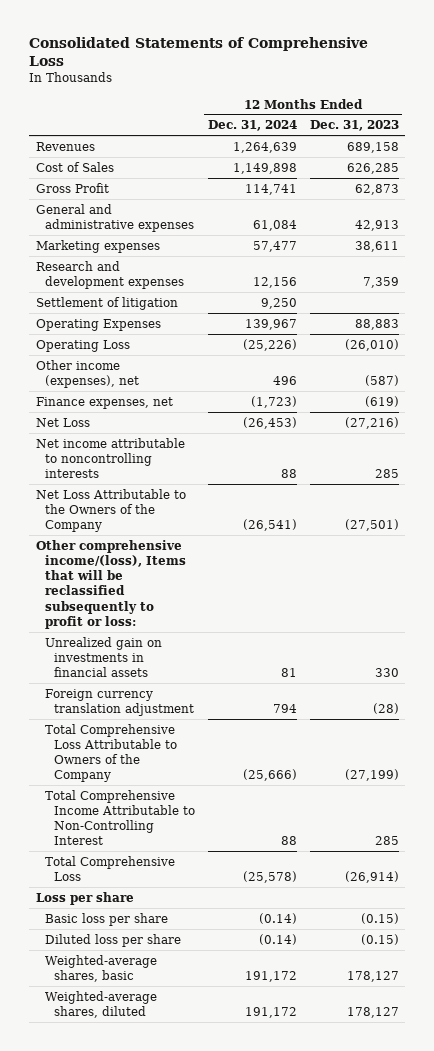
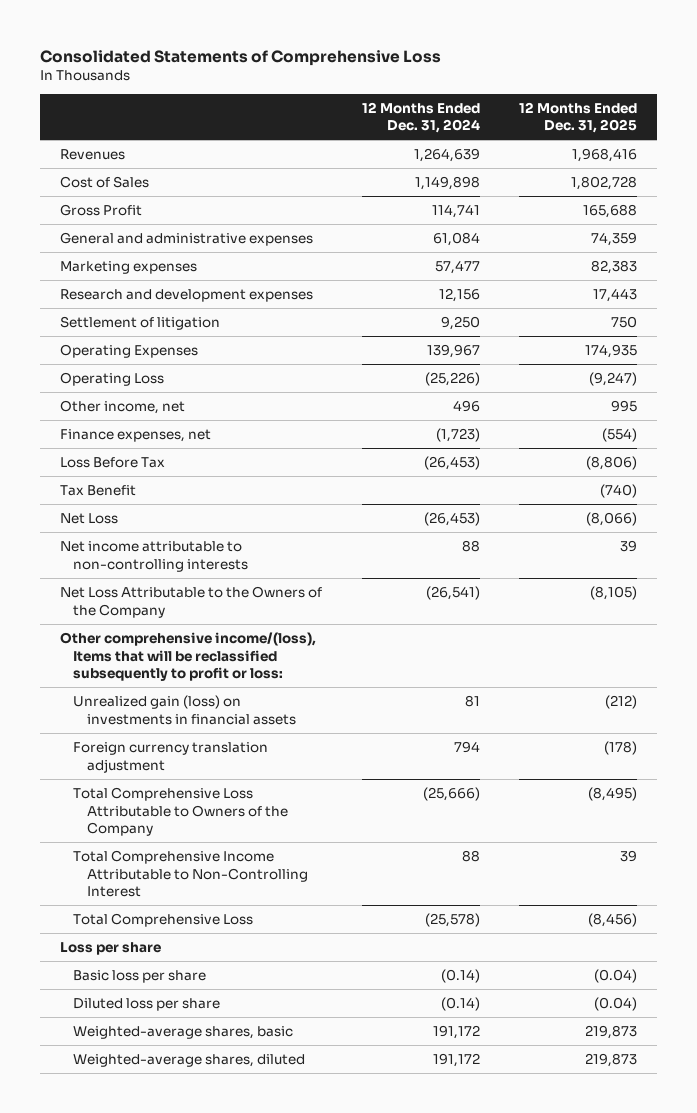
- | 12 Months Ended Dec. 31, 2024 | 12 Months Ended Dec. 31, 2023
+ | 12 Months Ended Dec. 31, 2024 | 12 Months Ended Dec. 31, 2025
- Other income (expenses), net | 496 | (587)
+ Other income, net | 496 | 995
+ Loss Before Tax | (26,453) | (8,806)
+ Tax Benefit | | (740)
- Net income attributable to noncontrolling interests | 88 | 285
+ Net income attributable to non-controlling interests | 88 | 39
- Unrealized gain on investments in financial assets | 81 | 330
+ Unrealized gain (loss) on investments in financial assets | 81 | (212)

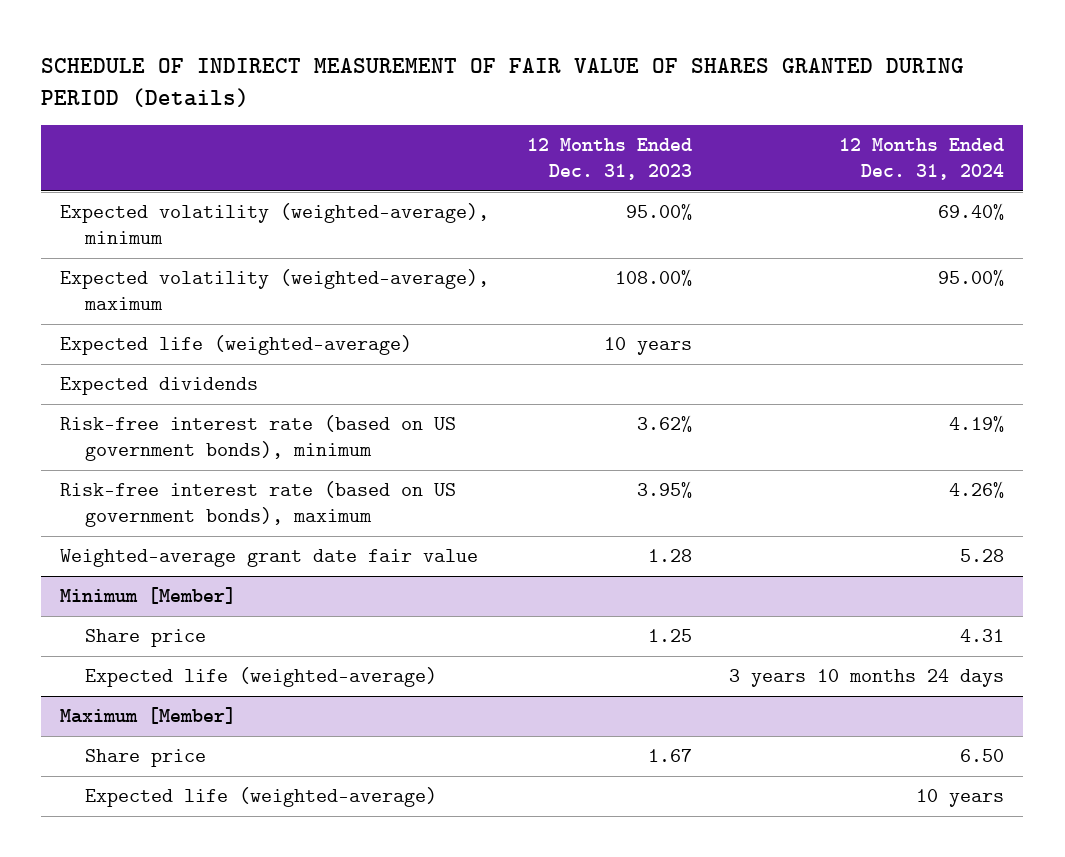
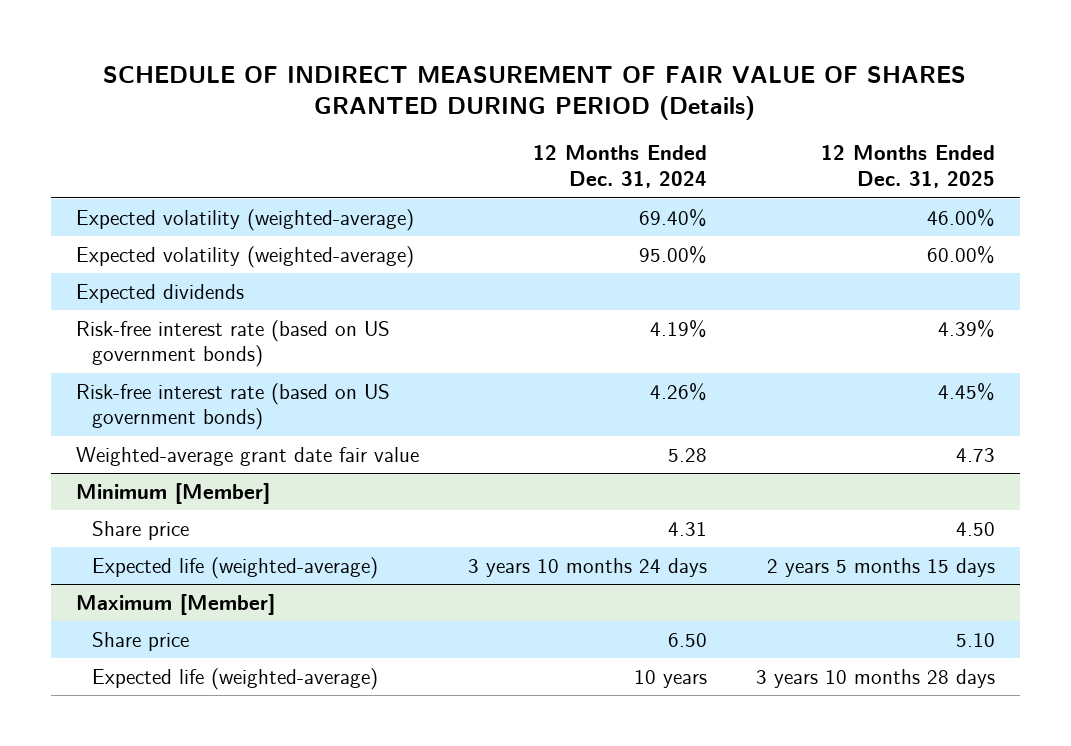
- | 12 Months Ended Dec. 31, 2023 | 12 Months Ended Dec. 31, 2024
+ | 12 Months Ended Dec. 31, 2024 | 12 Months Ended Dec. 31, 2025
- Expected volatility (weighted-average), minimum | 95.00% | 69.40%
- Expected volatility (weighted-average), maximum | 108.00% | 95.00%
- Expected life (weighted-average) | 10 years |
+ Expected volatility (weighted-average) | 69.40% | 46.00%
+ Expected volatility (weighted-average) | 95.00% | 60.00%
- Risk-free interest rate (based on US government bonds), minimum | 3.62% | 4.19%
- Risk-free interest rate (based on US government bonds), maximum | 3.95% | 4.26%
+ Risk-free interest rate (based on US government bonds) | 4.19% | 4.39%
+ Risk-free interest rate (based on US government bonds) | 4.26% | 4.45%

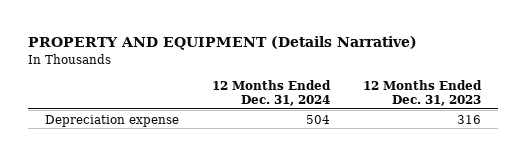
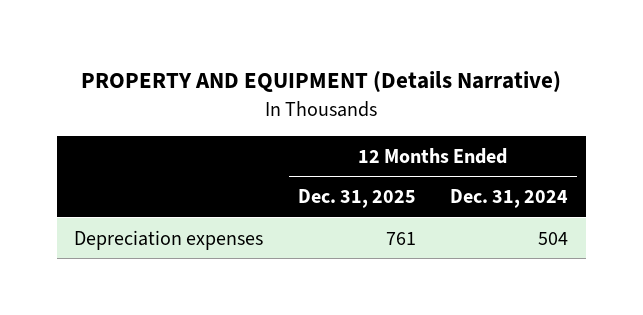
- | 12 Months Ended Dec. 31, 2024 | 12 Months Ended Dec. 31, 2023
+ | 12 Months Ended Dec. 31, 2025 | 12 Months Ended Dec. 31, 2024
- Depreciation expense | 504 | 316
+ Depreciation expenses | 761 | 504

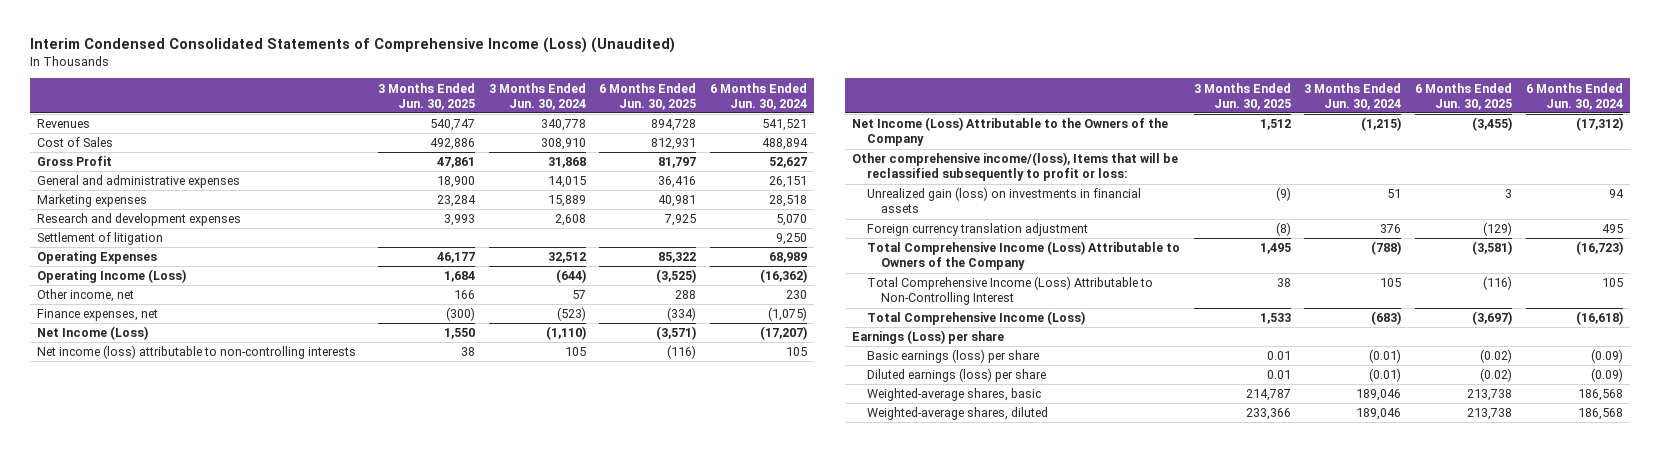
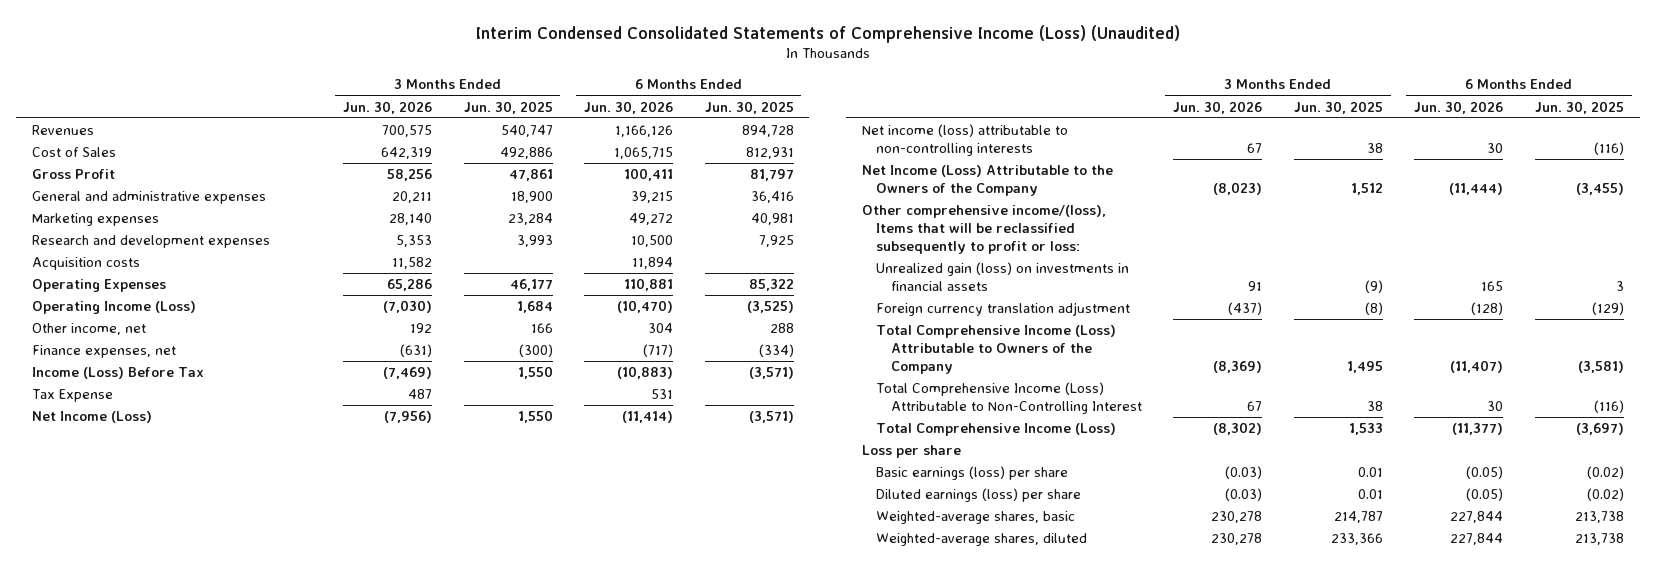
- | 3 Months Ended Jun. 30, 2025 | 3 Months Ended Jun. 30, 2024 | 6 Months Ended Jun. 30, 2025 | 6 Months Ended Jun. 30, 2024
+ | 3 Months Ended Jun. 30, 2026 | 3 Months Ended Jun. 30, 2025 | 6 Months Ended Jun. 30, 2026 | 6 Months Ended Jun. 30, 2025
- Settlement of litigation | | | | 9,250
+ Acquisition costs | 11,582 | | 11,894 |
+ Income (Loss) Before Tax | (7,469) | 1,550 | (10,883) | (3,571)
+ Tax Expense | 487 | | 531 |
- Earnings (Loss) per share
+ Loss per share

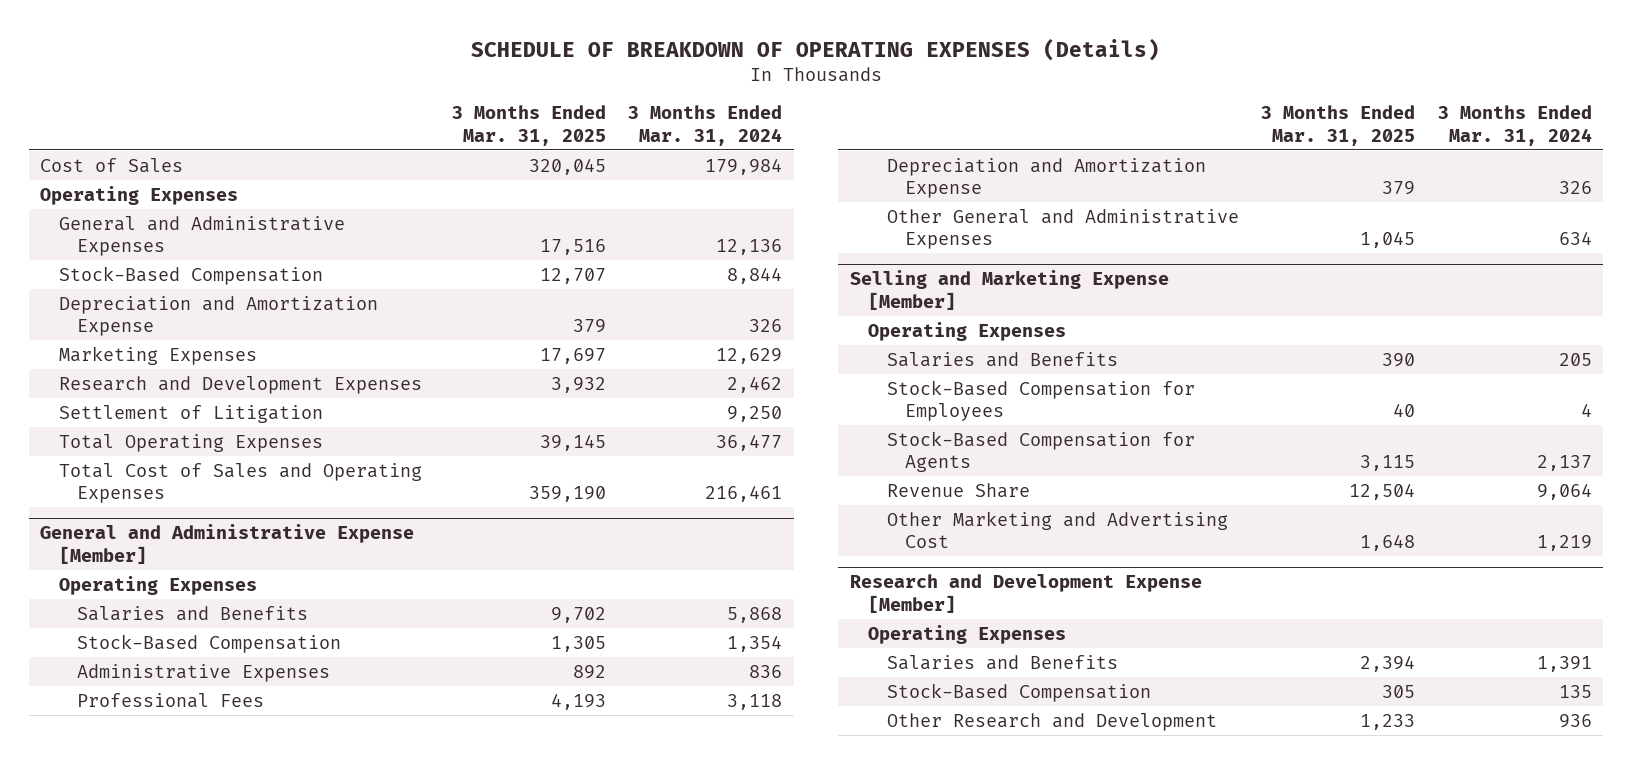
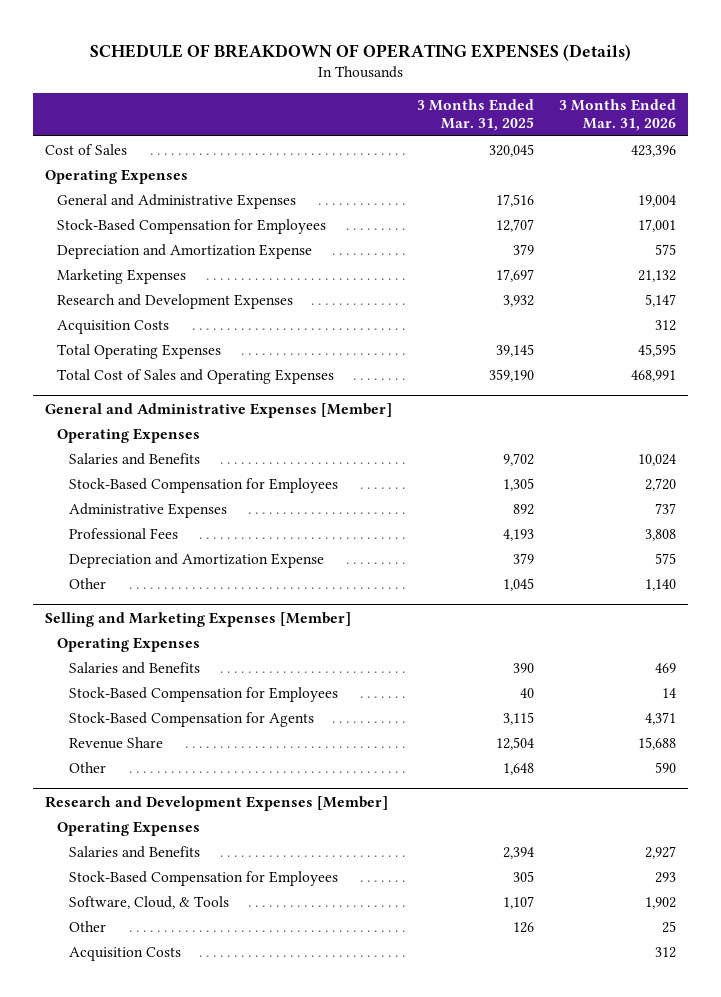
- | 3 Months Ended Mar. 31, 2025 | 3 Months Ended Mar. 31, 2024
+ | 3 Months Ended Mar. 31, 2025 | 3 Months Ended Mar. 31, 2026
- Stock-Based Compensation | 12,707 | 8,844
+ Stock-Based Compensation for Employees | 12,707 | 17,001
- Settlement of Litigation | | 9,250
+ Acquisition Costs | | 312
- General and Administrative Expense [Member]
+ General and Administrative Expenses [Member]
- Stock-Based Compensation | 1,305 | 1,354
+ Stock-Based Compensation for Employees | 1,305 | 2,720
- Other General and Administrative Expenses | 1,045 | 634
- Selling and Marketing Expense [Member]
+ Other | 1,045 | 1,140
+ Selling and Marketing Expenses [Member]
- Other Marketing and Advertising Cost | 1,648 | 1,219
- Research and Development Expense [Member]
+ Other | 1,648 | 590
+ Research and Development Expenses [Member]
- Stock-Based Compensation | 305 | 135
- Other Research and Development | 1,233 | 936
+ Stock-Based Compensation for Employees | 305 | 293
+ Software, Cloud, & Tools | 1,107 | 1,902
+ Other | 126 | 25
+ Acquisition Costs | | 312

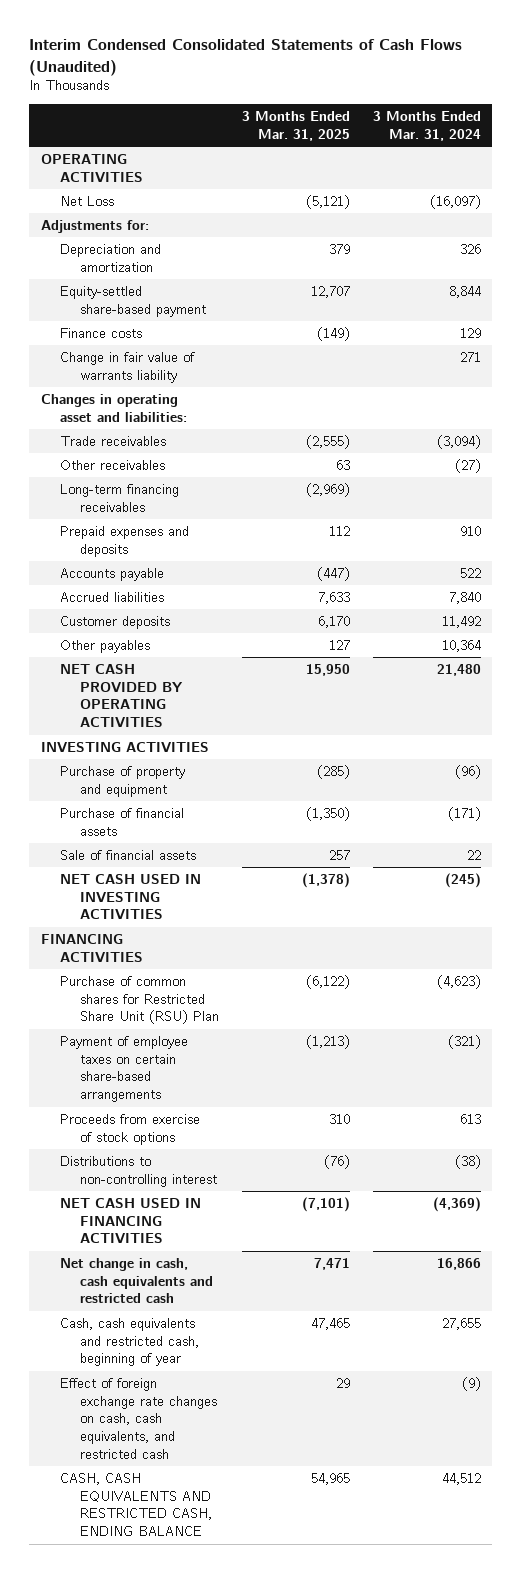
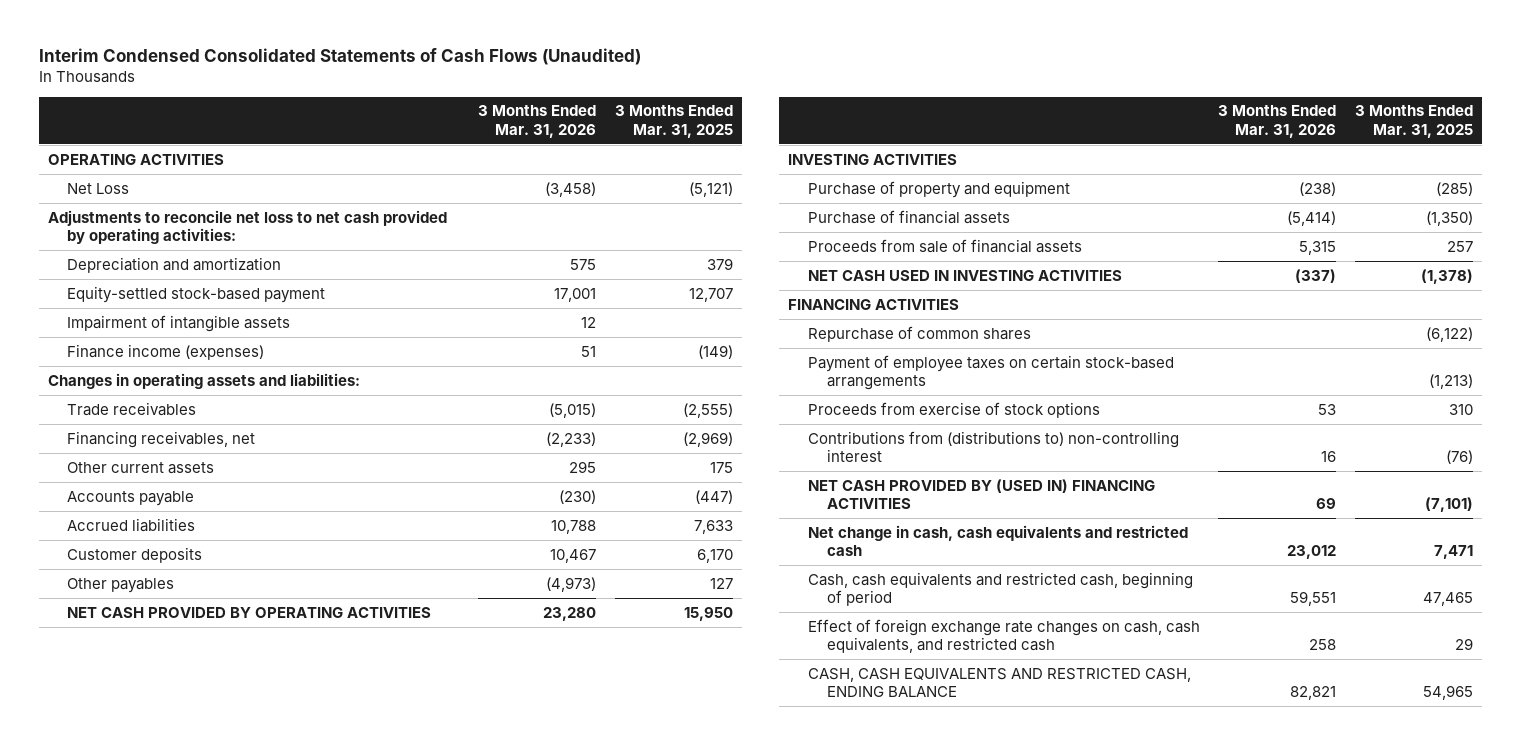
- | 3 Months Ended Mar. 31, 2025 | 3 Months Ended Mar. 31, 2024
+ | 3 Months Ended Mar. 31, 2026 | 3 Months Ended Mar. 31, 2025
- Adjustments for:
+ Adjustments to reconcile net loss to net cash provided by operating activities:
- Equity-settled share-based payment | 12,707 | 8,844
- Finance costs | (149) | 129
- Change in fair value of warrants liability | | 271
- Changes in operating asset and liabilities:
+ Equity-settled stock-based payment | 17,001 | 12,707
+ Impairment of intangible assets | 12 |
+ Finance income (expenses) | 51 | (149)
+ Changes in operating assets and liabilities:
- Other receivables | 63 | (27)
- Long-term financing receivables | (2,969) |
- Prepaid expenses and deposits | 112 | 910
+ Financing receivables, net | (2,233) | (2,969)
+ Other current assets | 295 | 175
- Sale of financial assets | 257 | 22
+ Proceeds from sale of financial assets | 5,315 | 257
- Purchase of common shares for Restricted Share Unit (RSU) Plan | (6,122) | (4,623)
- Payment of employee taxes on certain share-based arrangements | (1,213) | (321)
+ Repurchase of common shares | | (6,122)
+ Payment of employee taxes on certain stock-based arrangements | | (1,213)
- Distributions to non-controlling interest | (76) | (38)
- NET CASH USED IN FINANCING ACTIVITIES | (7,101) | (4,369)
+ Contributions from (distributions to) non-controlling interest | 16 | (76)
+ NET CASH PROVIDED BY (USED IN) FINANCING ACTIVITIES | 69 | (7,101)
- Cash, cash equivalents and restricted cash, beginning of year | 47,465 | 27,655
+ Cash, cash equivalents and restricted cash, beginning of period | 59,551 | 47,465

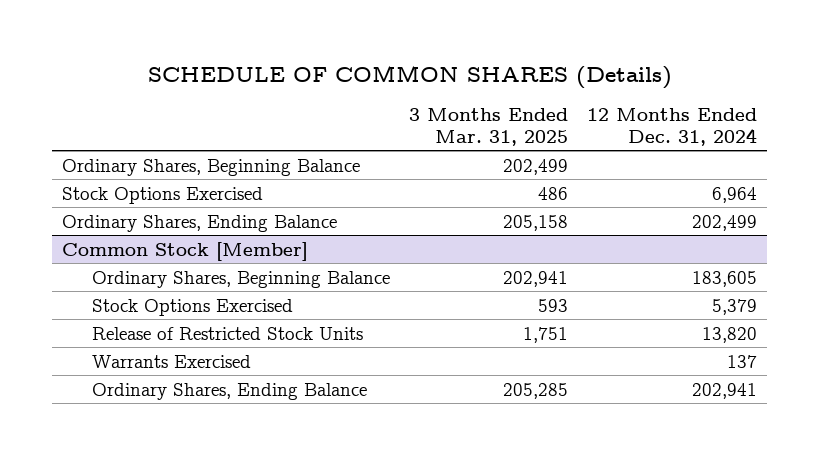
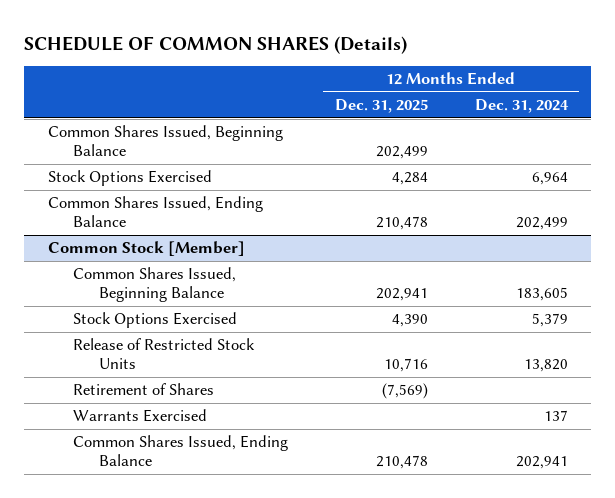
- | 3 Months Ended Mar. 31, 2025 | 12 Months Ended Dec. 31, 2024
+ | 12 Months Ended Dec. 31, 2025 | 12 Months Ended Dec. 31, 2024
- Ordinary Shares, Beginning Balance | 202,499 |
+ Common Shares Issued, Beginning Balance | 202,499 |
- Ordinary Shares, Ending Balance | 205,158 | 202,499
+ Common Shares Issued, Ending Balance | 210,478 | 202,499
@ Common Stock [Member]
- Ordinary Shares, Beginning Balance | 202,941 | 183,605
+ Common Shares Issued, Beginning Balance | 202,941 | 183,605
+ Retirement of Shares | (7,569) |
- Ordinary Shares, Ending Balance | 205,285 | 202,941
+ Common Shares Issued, Ending Balance | 210,478 | 202,941

